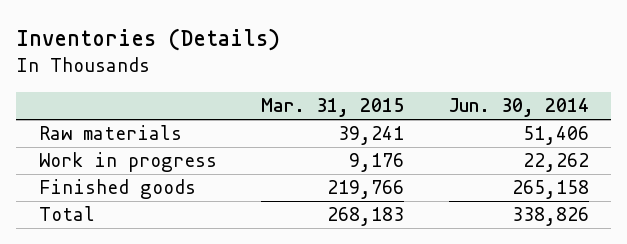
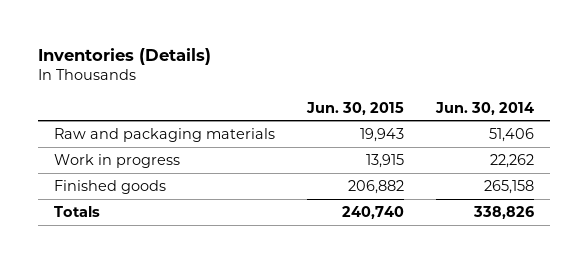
- | Mar. 31, 2015 | Jun. 30, 2014
+ | Jun. 30, 2015 | Jun. 30, 2014
- Raw materials | 39,241 | 51,406
+ Raw and packaging materials | 19,943 | 51,406
- Total | 268,183 | 338,826
+ Totals | 240,740 | 338,826

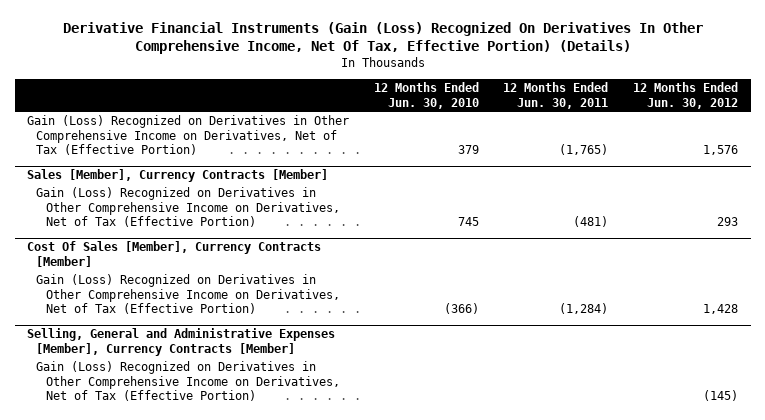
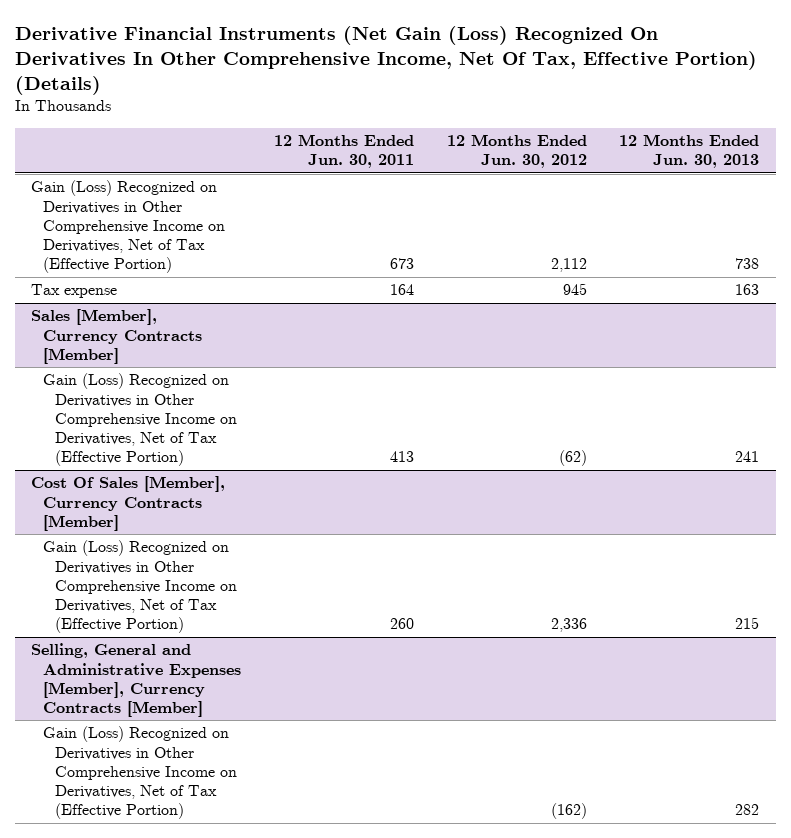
- Derivative Financial Instruments (Gain (Loss) Recognized On Derivatives In Other Comprehensive Income, Net Of Tax, Effective Portion) (Details)
+ Derivative Financial Instruments (Net Gain (Loss) Recognized On Derivatives In Other Comprehensive Income, Net Of Tax, Effective Portion) (Details)
- | 12 Months Ended Jun. 30, 2010 | 12 Months Ended Jun. 30, 2011 | 12 Months Ended Jun. 30, 2012
+ | 12 Months Ended Jun. 30, 2011 | 12 Months Ended Jun. 30, 2012 | 12 Months Ended Jun. 30, 2013
- Gain (Loss) Recognized on Derivatives in Other Comprehensive Income on Derivatives, Net of Tax (Effective Portion) | 379 | (1,765) | 1,576
+ Gain (Loss) Recognized on Derivatives in Other Comprehensive Income on Derivatives, Net of Tax (Effective Portion) | 673 | 2,112 | 738
+ Tax expense | 164 | 945 | 163
@ Sales [Member], Currency Contracts [Member]
- Gain (Loss) Recognized on Derivatives in Other Comprehensive Income on Derivatives, Net of Tax (Effective Portion) | 745 | (481) | 293
+ Gain (Loss) Recognized on Derivatives in Other Comprehensive Income on Derivatives, Net of Tax (Effective Portion) | 413 | (62) | 241
@ Cost Of Sales [Member], Currency Contracts [Member]
- Gain (Loss) Recognized on Derivatives in Other Comprehensive Income on Derivatives, Net of Tax (Effective Portion) | (366) | (1,284) | 1,428
+ Gain (Loss) Recognized on Derivatives in Other Comprehensive Income on Derivatives, Net of Tax (Effective Portion) | 260 | 2,336 | 215
@ Selling, General and Administrative Expenses [Member], Currency Contracts [Member]
- Gain (Loss) Recognized on Derivatives in Other Comprehensive Income on Derivatives, Net of Tax (Effective Portion) | | | (145)
+ Gain (Loss) Recognized on Derivatives in Other Comprehensive Income on Derivatives, Net of Tax (Effective Portion) | | (162) | 282

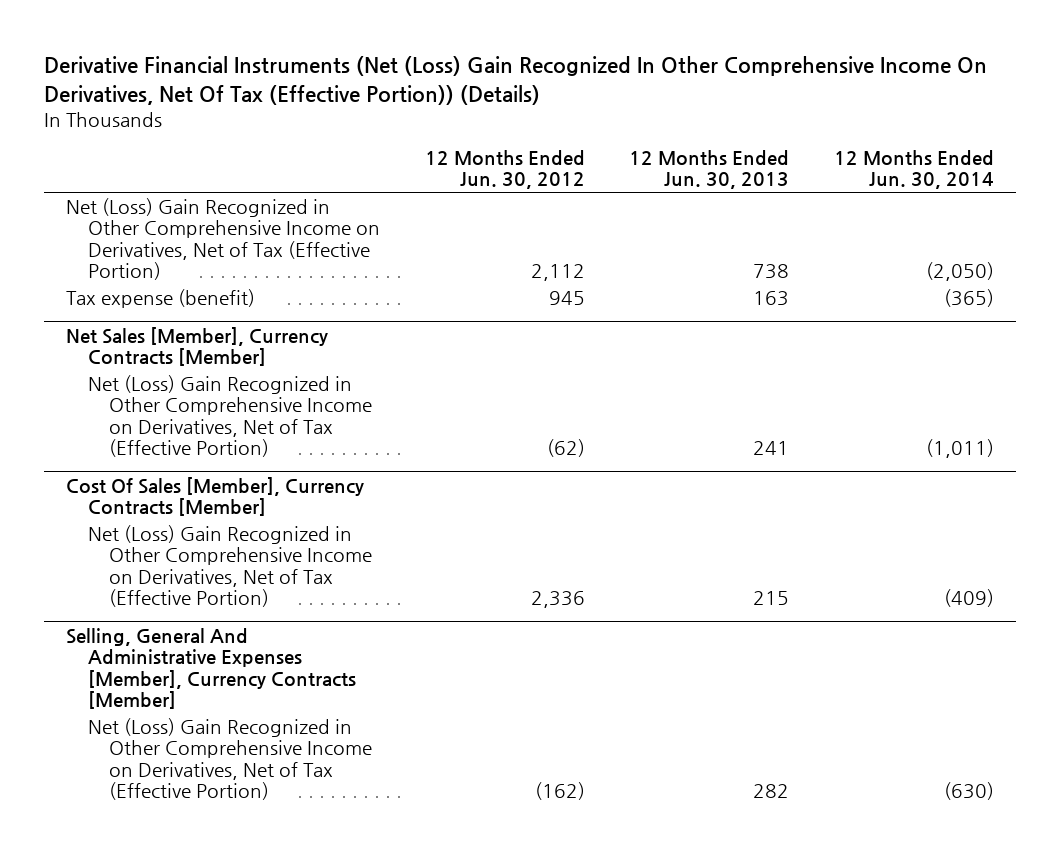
- Derivative Financial Instruments (Net Gain (Loss) Recognized On Derivatives In Other Comprehensive Income, Net Of Tax, Effective Portion) (Details)
+ Derivative Financial Instruments (Net (Loss) Gain Recognized In Other Comprehensive Income On Derivatives, Net Of Tax (Effective Portion)) (Details)
- | 12 Months Ended Jun. 30, 2011 | 12 Months Ended Jun. 30, 2012 | 12 Months Ended Jun. 30, 2013
+ | 12 Months Ended Jun. 30, 2012 | 12 Months Ended Jun. 30, 2013 | 12 Months Ended Jun. 30, 2014
- Gain (Loss) Recognized on Derivatives in Other Comprehensive Income on Derivatives, Net of Tax (Effective Portion) | 673 | 2,112 | 738
- Tax expense | 164 | 945 | 163
- Sales [Member], Currency Contracts [Member]
- Gain (Loss) Recognized on Derivatives in Other Comprehensive Income on Derivatives, Net of Tax (Effective Portion) | 413 | (62) | 241
+ Net (Loss) Gain Recognized in Other Comprehensive Income on Derivatives, Net of Tax (Effective Portion) | 2,112 | 738 | (2,050)
+ Tax expense (benefit) | 945 | 163 | (365)
+ Net Sales [Member], Currency Contracts [Member]
+ Net (Loss) Gain Recognized in Other Comprehensive Income on Derivatives, Net of Tax (Effective Portion) | (62) | 241 | (1,011)
@ Cost Of Sales [Member], Currency Contracts [Member]
- Gain (Loss) Recognized on Derivatives in Other Comprehensive Income on Derivatives, Net of Tax (Effective Portion) | 260 | 2,336 | 215
- Selling, General and Administrative Expenses [Member], Currency Contracts [Member]
- Gain (Loss) Recognized on Derivatives in Other Comprehensive Income on Derivatives, Net of Tax (Effective Portion) | | (162) | 282
@ Cost Of Sales [Member], Currency Contracts [Member]
+ Net (Loss) Gain Recognized in Other Comprehensive Income on Derivatives, Net of Tax (Effective Portion) | 2,336 | 215 | (409)
+ Selling, General And Administrative Expenses [Member], Currency Contracts [Member]
+ Net (Loss) Gain Recognized in Other Comprehensive Income on Derivatives, Net of Tax (Effective Portion) | (162) | 282 | (630)

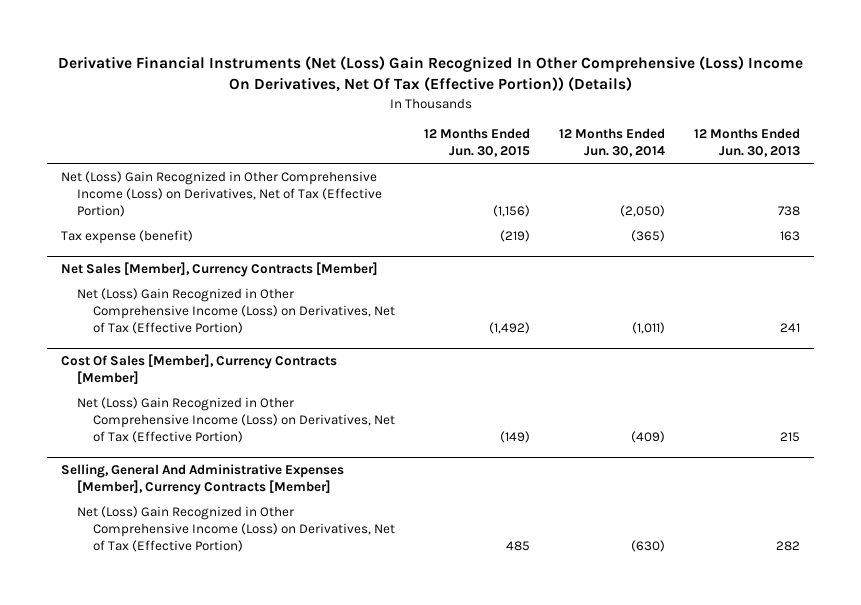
- Derivative Financial Instruments (Net (Loss) Gain Recognized In Other Comprehensive Income On Derivatives, Net Of Tax (Effective Portion)) (Details)
+ Derivative Financial Instruments (Net (Loss) Gain Recognized In Other Comprehensive (Loss) Income On Derivatives, Net Of Tax (Effective Portion)) (Details)
- | 12 Months Ended Jun. 30, 2012 | 12 Months Ended Jun. 30, 2013 | 12 Months Ended Jun. 30, 2014
+ | 12 Months Ended Jun. 30, 2015 | 12 Months Ended Jun. 30, 2014 | 12 Months Ended Jun. 30, 2013
- Net (Loss) Gain Recognized in Other Comprehensive Income on Derivatives, Net of Tax (Effective Portion) | 2,112 | 738 | (2,050)
+ Net (Loss) Gain Recognized in Other Comprehensive Income (Loss) on Derivatives, Net of Tax (Effective Portion) | (1,156) | (2,050) | 738
@ Net Sales [Member], Currency Contracts [Member]
- Net (Loss) Gain Recognized in Other Comprehensive Income on Derivatives, Net of Tax (Effective Portion) | (62) | 241 | (1,011)
+ Net (Loss) Gain Recognized in Other Comprehensive Income (Loss) on Derivatives, Net of Tax (Effective Portion) | (1,492) | (1,011) | 241
@ Cost Of Sales [Member], Currency Contracts [Member]
- Net (Loss) Gain Recognized in Other Comprehensive Income on Derivatives, Net of Tax (Effective Portion) | 2,336 | 215 | (409)
+ Net (Loss) Gain Recognized in Other Comprehensive Income (Loss) on Derivatives, Net of Tax (Effective Portion) | (149) | (409) | 215
@ Selling, General And Administrative Expenses [Member], Currency Contracts [Member]
- Net (Loss) Gain Recognized in Other Comprehensive Income on Derivatives, Net of Tax (Effective Portion) | (162) | 282 | (630)
+ Net (Loss) Gain Recognized in Other Comprehensive Income (Loss) on Derivatives, Net of Tax (Effective Portion) | 485 | (630) | 282

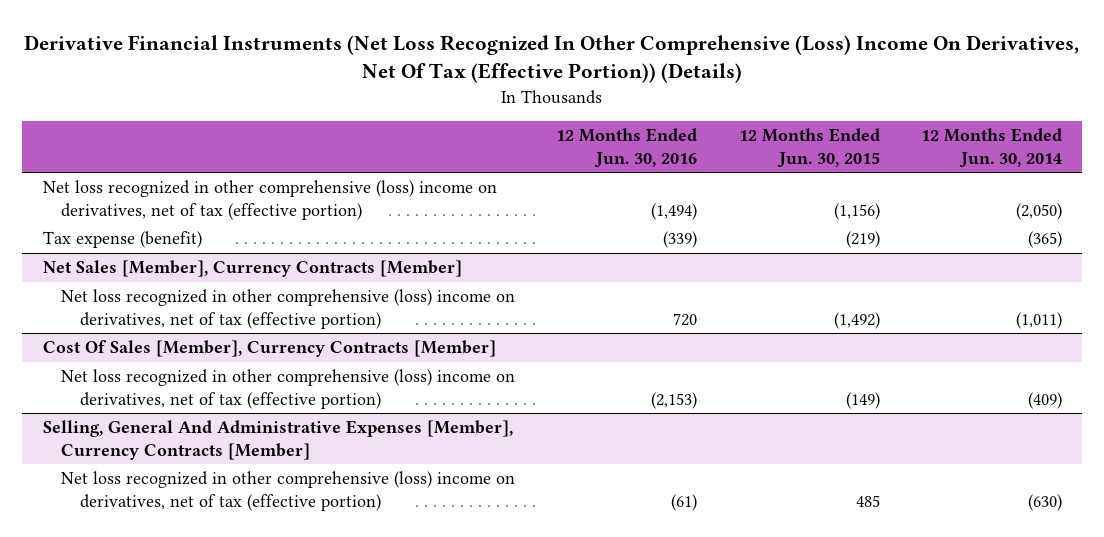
- Derivative Financial Instruments (Net (Loss) Gain Recognized In Other Comprehensive (Loss) Income On Derivatives, Net Of Tax (Effective Portion)) (Details)
+ Derivative Financial Instruments (Net Loss Recognized In Other Comprehensive (Loss) Income On Derivatives, Net Of Tax (Effective Portion)) (Details)
- | 12 Months Ended Jun. 30, 2015 | 12 Months Ended Jun. 30, 2014 | 12 Months Ended Jun. 30, 2013
+ | 12 Months Ended Jun. 30, 2016 | 12 Months Ended Jun. 30, 2015 | 12 Months Ended Jun. 30, 2014
- Net (Loss) Gain Recognized in Other Comprehensive Income (Loss) on Derivatives, Net of Tax (Effective Portion) | (1,156) | (2,050) | 738
+ Net loss recognized in other comprehensive (loss) income on derivatives, net of tax (effective portion) | (1,494) | (1,156) | (2,050)
@ Net Sales [Member], Currency Contracts [Member]
- Net (Loss) Gain Recognized in Other Comprehensive Income (Loss) on Derivatives, Net of Tax (Effective Portion) | (1,492) | (1,011) | 241
+ Net loss recognized in other comprehensive (loss) income on derivatives, net of tax (effective portion) | 720 | (1,492) | (1,011)
@ Cost Of Sales [Member], Currency Contracts [Member]
- Net (Loss) Gain Recognized in Other Comprehensive Income (Loss) on Derivatives, Net of Tax (Effective Portion) | (149) | (409) | 215
+ Net loss recognized in other comprehensive (loss) income on derivatives, net of tax (effective portion) | (2,153) | (149) | (409)
@ Selling, General And Administrative Expenses [Member], Currency Contracts [Member]
- Net (Loss) Gain Recognized in Other Comprehensive Income (Loss) on Derivatives, Net of Tax (Effective Portion) | 485 | (630) | 282
+ Net loss recognized in other comprehensive (loss) income on derivatives, net of tax (effective portion) | (61) | 485 | (630)

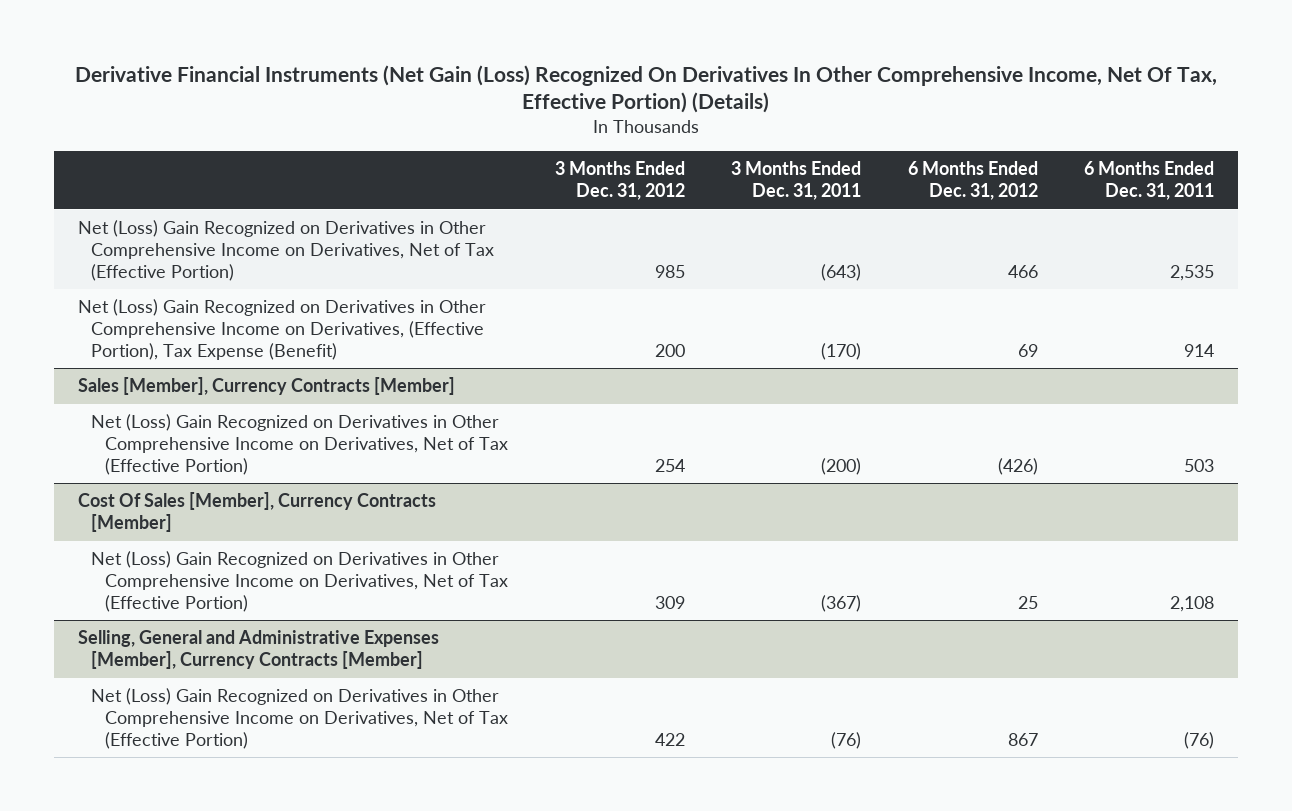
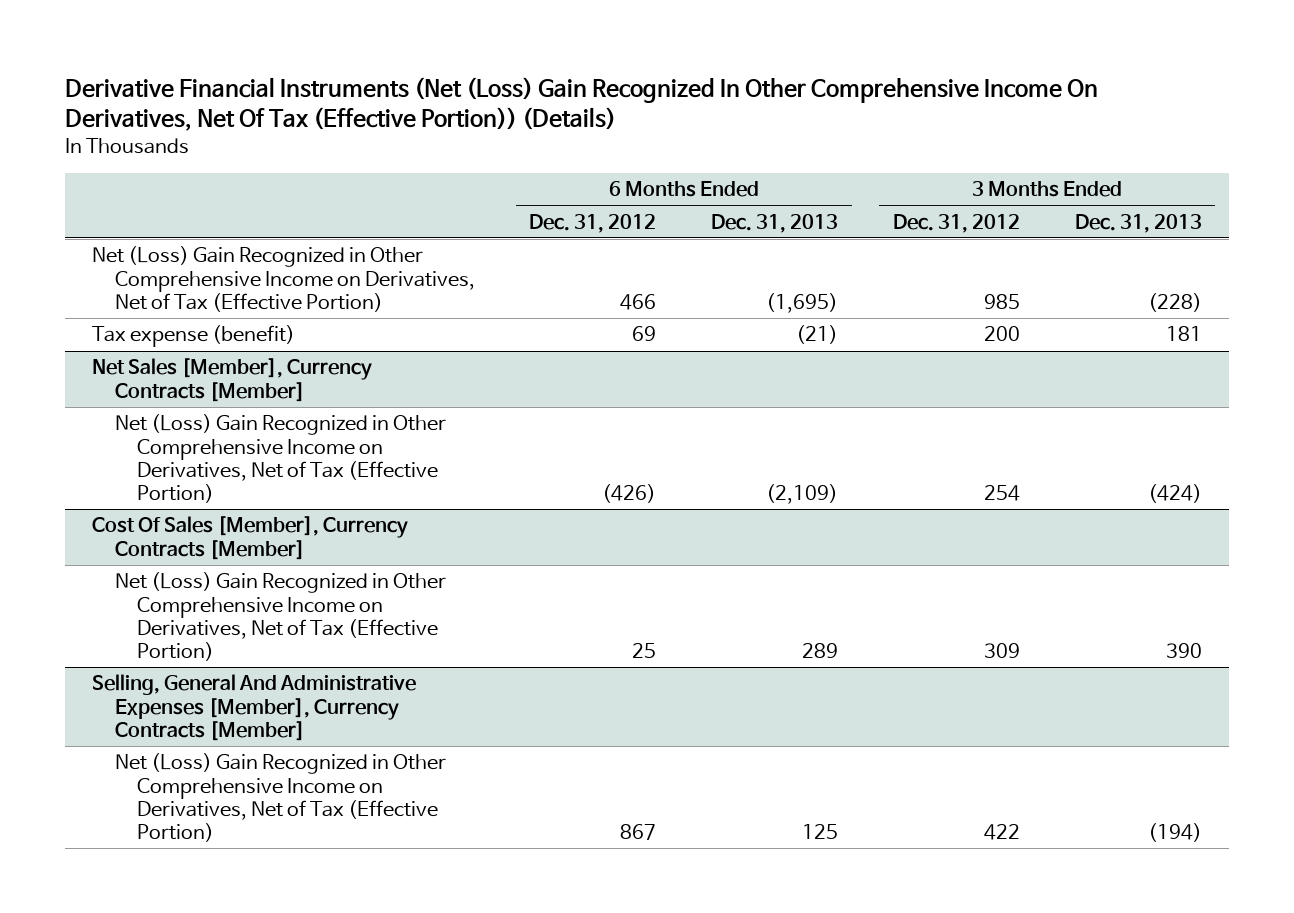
- Derivative Financial Instruments (Net Gain (Loss) Recognized On Derivatives In Other Comprehensive Income, Net Of Tax, Effective Portion) (Details)
+ Derivative Financial Instruments (Net (Loss) Gain Recognized In Other Comprehensive Income On Derivatives, Net Of Tax (Effective Portion)) (Details)
- | 3 Months Ended Dec. 31, 2012 | 3 Months Ended Dec. 31, 2011 | 6 Months Ended Dec. 31, 2012 | 6 Months Ended Dec. 31, 2011
+ | 6 Months Ended Dec. 31, 2012 | 6 Months Ended Dec. 31, 2013 | 3 Months Ended Dec. 31, 2012 | 3 Months Ended Dec. 31, 2013
- Net (Loss) Gain Recognized on Derivatives in Other Comprehensive Income on Derivatives, Net of Tax (Effective Portion) | 985 | (643) | 466 | 2,535
- Net (Loss) Gain Recognized on Derivatives in Other Comprehensive Income on Derivatives, (Effective Portion), Tax Expense (Benefit) | 200 | (170) | 69 | 914
- Sales [Member], Currency Contracts [Member]
- Net (Loss) Gain Recognized on Derivatives in Other Comprehensive Income on Derivatives, Net of Tax (Effective Portion) | 254 | (200) | (426) | 503
+ Net (Loss) Gain Recognized in Other Comprehensive Income on Derivatives, Net of Tax (Effective Portion) | 466 | (1,695) | 985 | (228)
+ Tax expense (benefit) | 69 | (21) | 200 | 181
+ Net Sales [Member], Currency Contracts [Member]
+ Net (Loss) Gain Recognized in Other Comprehensive Income on Derivatives, Net of Tax (Effective Portion) | (426) | (2,109) | 254 | (424)
@ Cost Of Sales [Member], Currency Contracts [Member]
- Net (Loss) Gain Recognized on Derivatives in Other Comprehensive Income on Derivatives, Net of Tax (Effective Portion) | 309 | (367) | 25 | 2,108
- Selling, General and Administrative Expenses [Member], Currency Contracts [Member]
- Net (Loss) Gain Recognized on Derivatives in Other Comprehensive Income on Derivatives, Net of Tax (Effective Portion) | 422 | (76) | 867 | (76)
@ Cost Of Sales [Member], Currency Contracts [Member]
+ Net (Loss) Gain Recognized in Other Comprehensive Income on Derivatives, Net of Tax (Effective Portion) | 25 | 289 | 309 | 390
+ Selling, General And Administrative Expenses [Member], Currency Contracts [Member]
+ Net (Loss) Gain Recognized in Other Comprehensive Income on Derivatives, Net of Tax (Effective Portion) | 867 | 125 | 422 | (194)

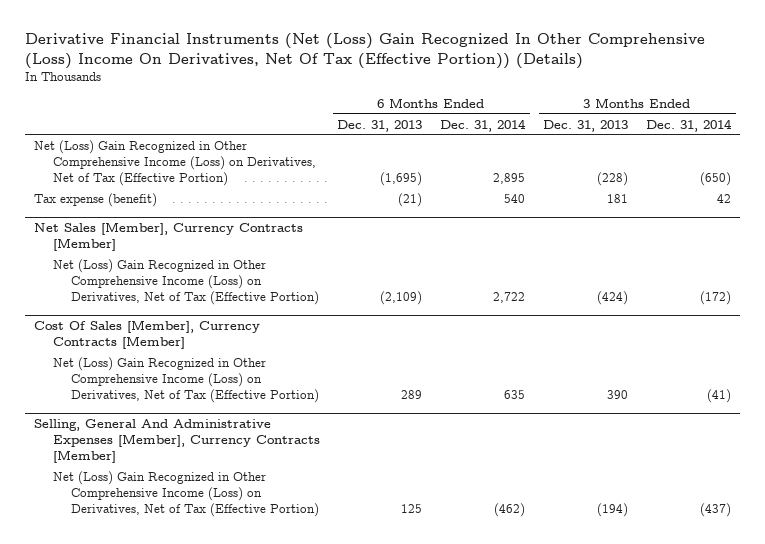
- Derivative Financial Instruments (Net (Loss) Gain Recognized In Other Comprehensive Income On Derivatives, Net Of Tax (Effective Portion)) (Details)
+ Derivative Financial Instruments (Net (Loss) Gain Recognized In Other Comprehensive (Loss) Income On Derivatives, Net Of Tax (Effective Portion)) (Details)
- | 6 Months Ended Dec. 31, 2012 | 6 Months Ended Dec. 31, 2013 | 3 Months Ended Dec. 31, 2012 | 3 Months Ended Dec. 31, 2013
+ | 6 Months Ended Dec. 31, 2013 | 6 Months Ended Dec. 31, 2014 | 3 Months Ended Dec. 31, 2013 | 3 Months Ended Dec. 31, 2014
- Net (Loss) Gain Recognized in Other Comprehensive Income on Derivatives, Net of Tax (Effective Portion) | 466 | (1,695) | 985 | (228)
+ Net (Loss) Gain Recognized in Other Comprehensive Income (Loss) on Derivatives, Net of Tax (Effective Portion) | (1,695) | 2,895 | (228) | (650)
@ Net Sales [Member], Currency Contracts [Member]
- Net (Loss) Gain Recognized in Other Comprehensive Income on Derivatives, Net of Tax (Effective Portion) | (426) | (2,109) | 254 | (424)
+ Net (Loss) Gain Recognized in Other Comprehensive Income (Loss) on Derivatives, Net of Tax (Effective Portion) | (2,109) | 2,722 | (424) | (172)
@ Cost Of Sales [Member], Currency Contracts [Member]
- Net (Loss) Gain Recognized in Other Comprehensive Income on Derivatives, Net of Tax (Effective Portion) | 25 | 289 | 309 | 390
+ Net (Loss) Gain Recognized in Other Comprehensive Income (Loss) on Derivatives, Net of Tax (Effective Portion) | 289 | 635 | 390 | (41)
@ Selling, General And Administrative Expenses [Member], Currency Contracts [Member]
- Net (Loss) Gain Recognized in Other Comprehensive Income on Derivatives, Net of Tax (Effective Portion) | 867 | 125 | 422 | (194)
+ Net (Loss) Gain Recognized in Other Comprehensive Income (Loss) on Derivatives, Net of Tax (Effective Portion) | 125 | (462) | (194) | (437)

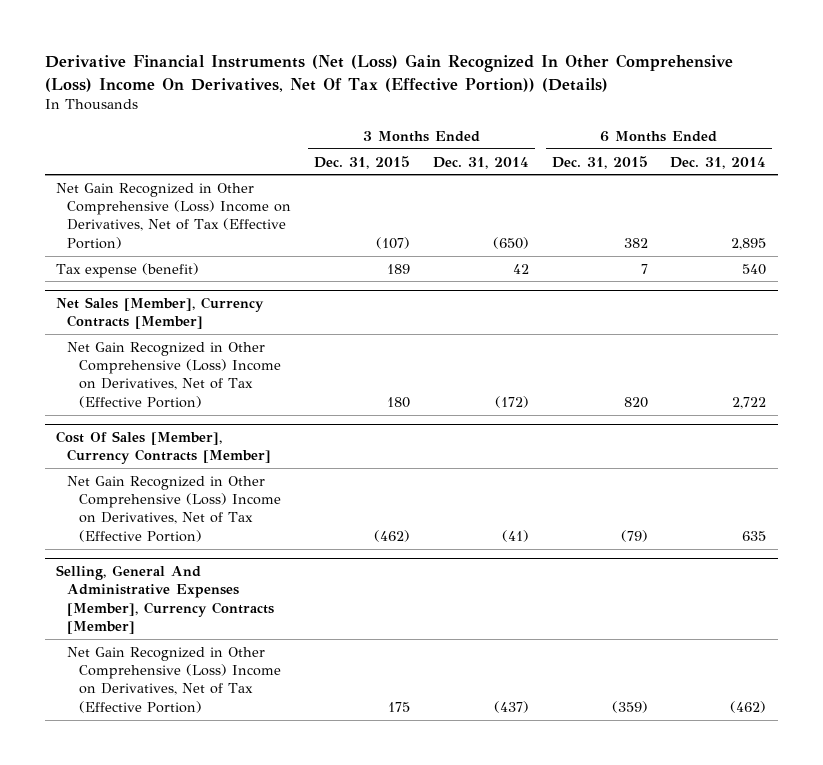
- | 6 Months Ended Dec. 31, 2013 | 6 Months Ended Dec. 31, 2014 | 3 Months Ended Dec. 31, 2013 | 3 Months Ended Dec. 31, 2014
+ | 3 Months Ended Dec. 31, 2015 | 3 Months Ended Dec. 31, 2014 | 6 Months Ended Dec. 31, 2015 | 6 Months Ended Dec. 31, 2014
- Net (Loss) Gain Recognized in Other Comprehensive Income (Loss) on Derivatives, Net of Tax (Effective Portion) | (1,695) | 2,895 | (228) | (650)
+ Net Gain Recognized in Other Comprehensive (Loss) Income on Derivatives, Net of Tax (Effective Portion) | (107) | (650) | 382 | 2,895
@ Net Sales [Member], Currency Contracts [Member]
- Net (Loss) Gain Recognized in Other Comprehensive Income (Loss) on Derivatives, Net of Tax (Effective Portion) | (2,109) | 2,722 | (424) | (172)
+ Net Gain Recognized in Other Comprehensive (Loss) Income on Derivatives, Net of Tax (Effective Portion) | 180 | (172) | 820 | 2,722
@ Cost Of Sales [Member], Currency Contracts [Member]
- Net (Loss) Gain Recognized in Other Comprehensive Income (Loss) on Derivatives, Net of Tax (Effective Portion) | 289 | 635 | 390 | (41)
+ Net Gain Recognized in Other Comprehensive (Loss) Income on Derivatives, Net of Tax (Effective Portion) | (462) | (41) | (79) | 635
@ Selling, General And Administrative Expenses [Member], Currency Contracts [Member]
- Net (Loss) Gain Recognized in Other Comprehensive Income (Loss) on Derivatives, Net of Tax (Effective Portion) | 125 | (462) | (194) | (437)
+ Net Gain Recognized in Other Comprehensive (Loss) Income on Derivatives, Net of Tax (Effective Portion) | 175 | (437) | (359) | (462)

